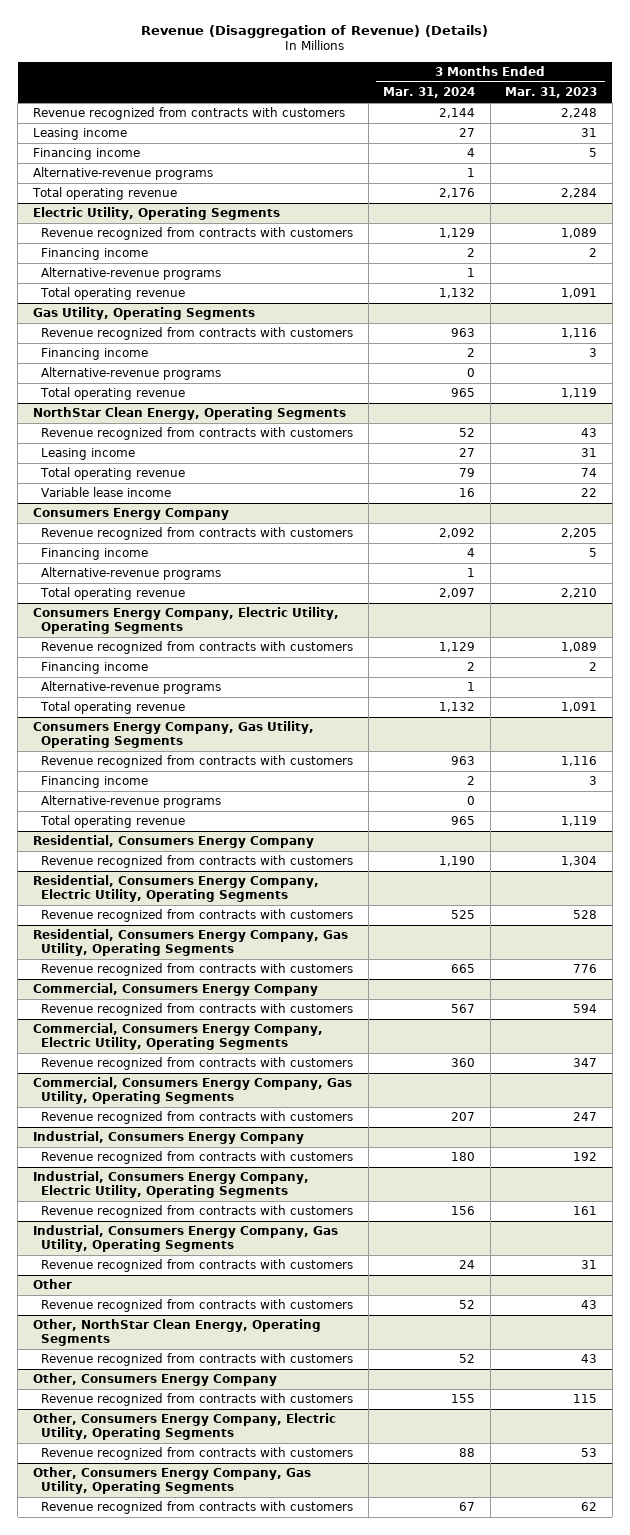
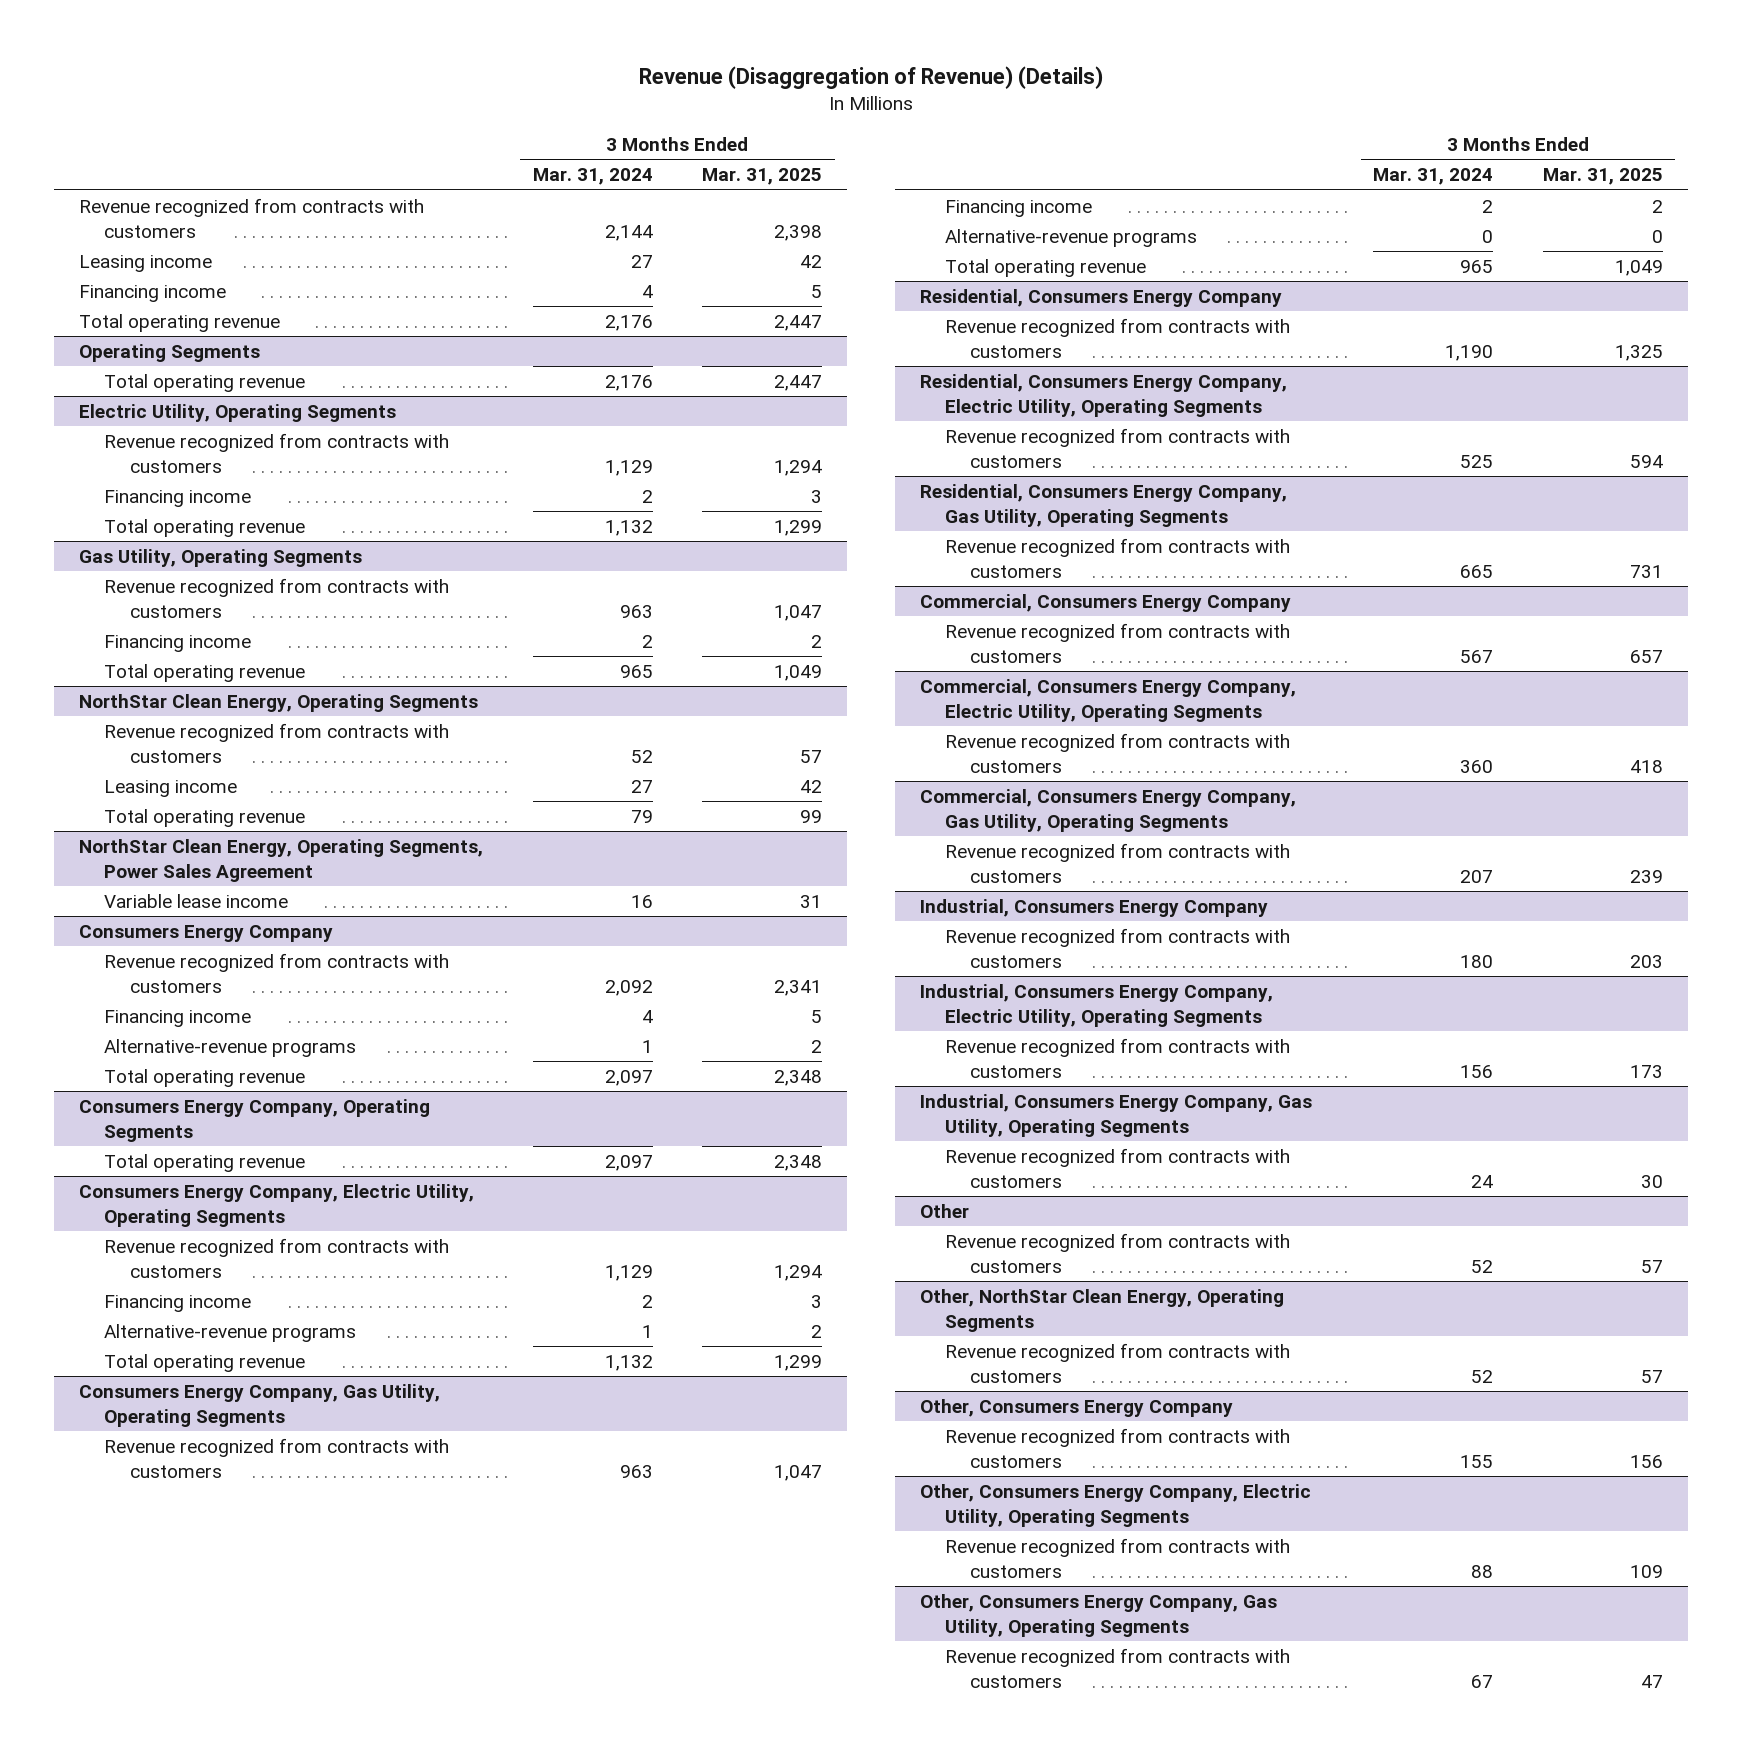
- | 3 Months Ended Mar. 31, 2024 | 3 Months Ended Mar. 31, 2023
+ | 3 Months Ended Mar. 31, 2024 | 3 Months Ended Mar. 31, 2025
- Alternative-revenue programs | 1 |
+ Operating Segments
+ Total operating revenue | 2,176 | 2,447
@ Electric Utility, Operating Segments
- Alternative-revenue programs | 1 |
@ Gas Utility, Operating Segments
- Alternative-revenue programs | 0 |
+ NorthStar Clean Energy, Operating Segments, Power Sales Agreement
+ Consumers Energy Company, Operating Segments
+ Total operating revenue | 2,097 | 2,348

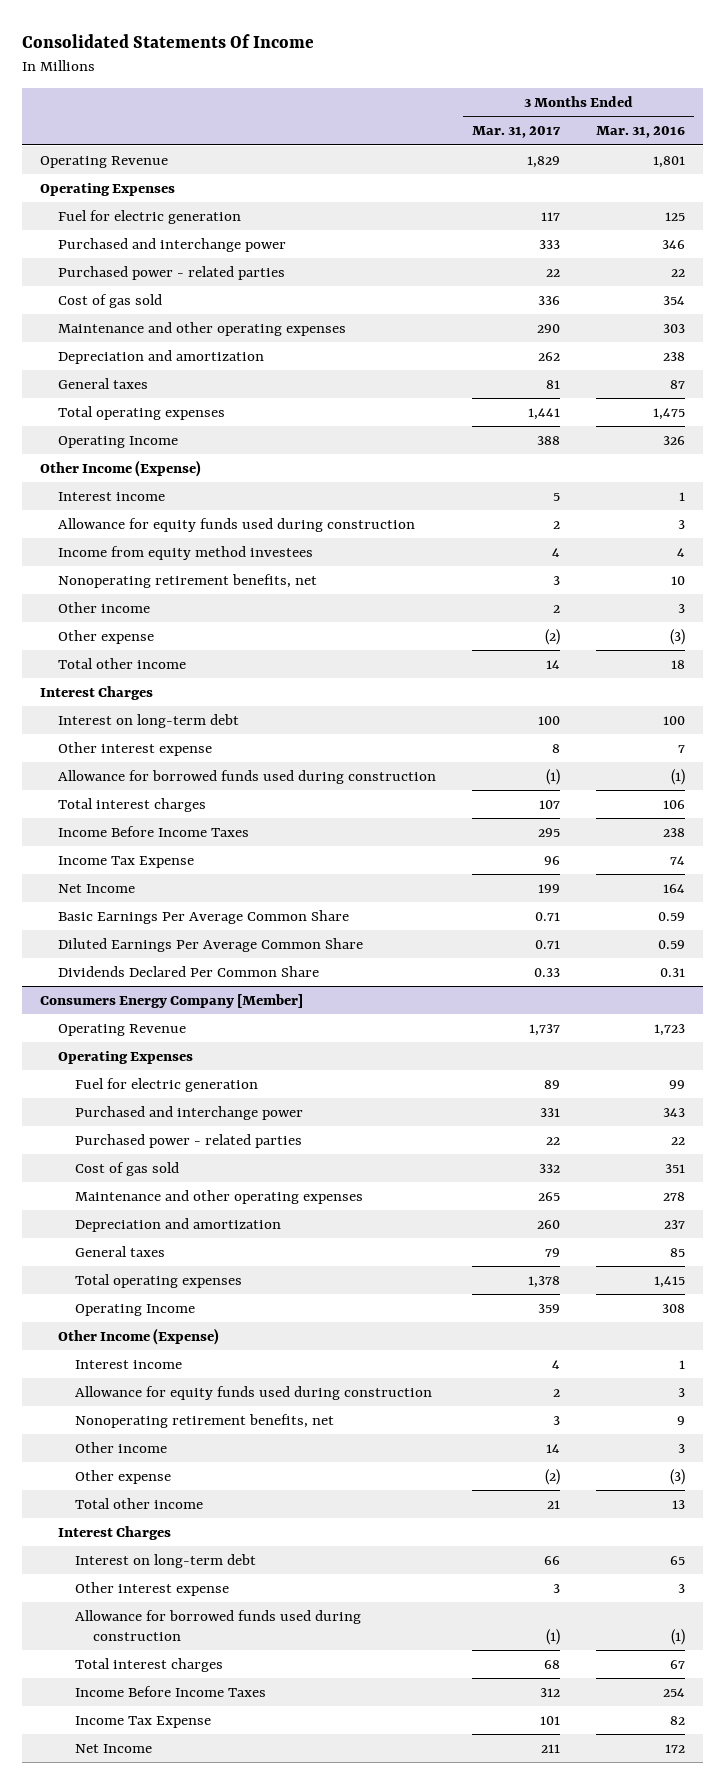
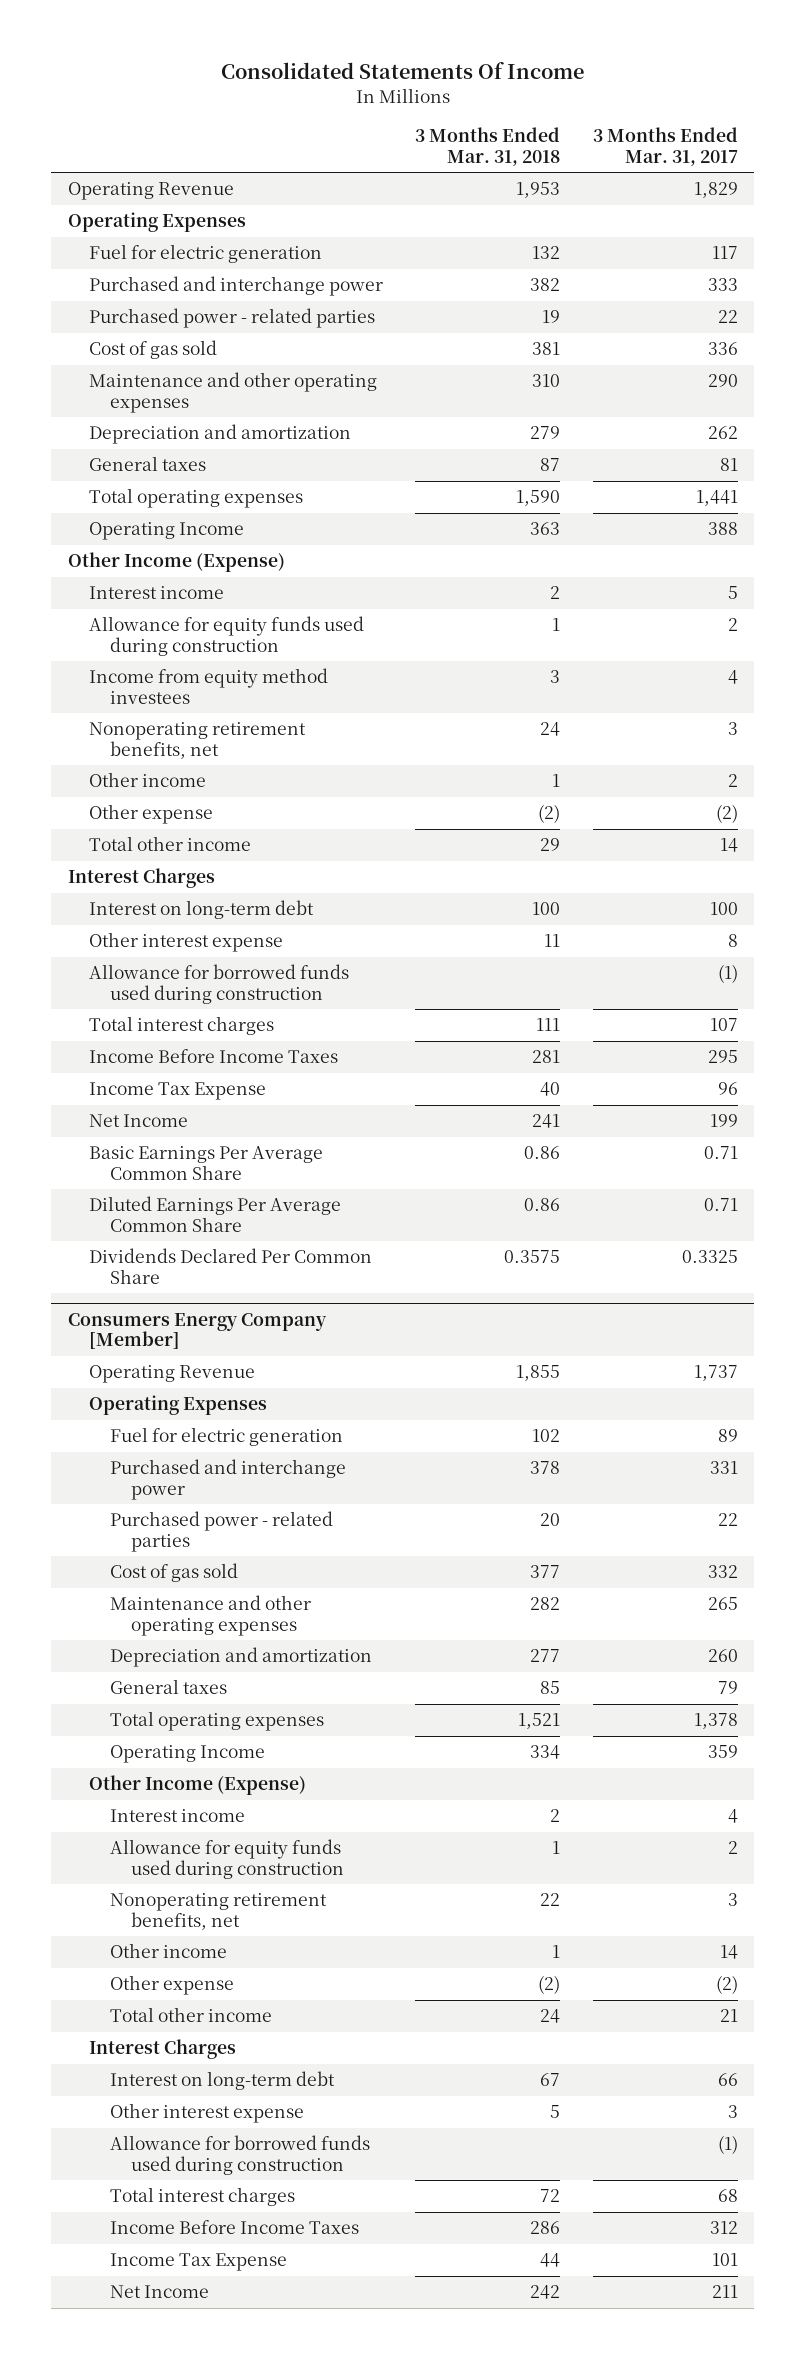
- | 3 Months Ended Mar. 31, 2017 | 3 Months Ended Mar. 31, 2016
+ | 3 Months Ended Mar. 31, 2018 | 3 Months Ended Mar. 31, 2017
- Dividends Declared Per Common Share | 0.33 | 0.31
+ Dividends Declared Per Common Share | 0.3575 | 0.3325

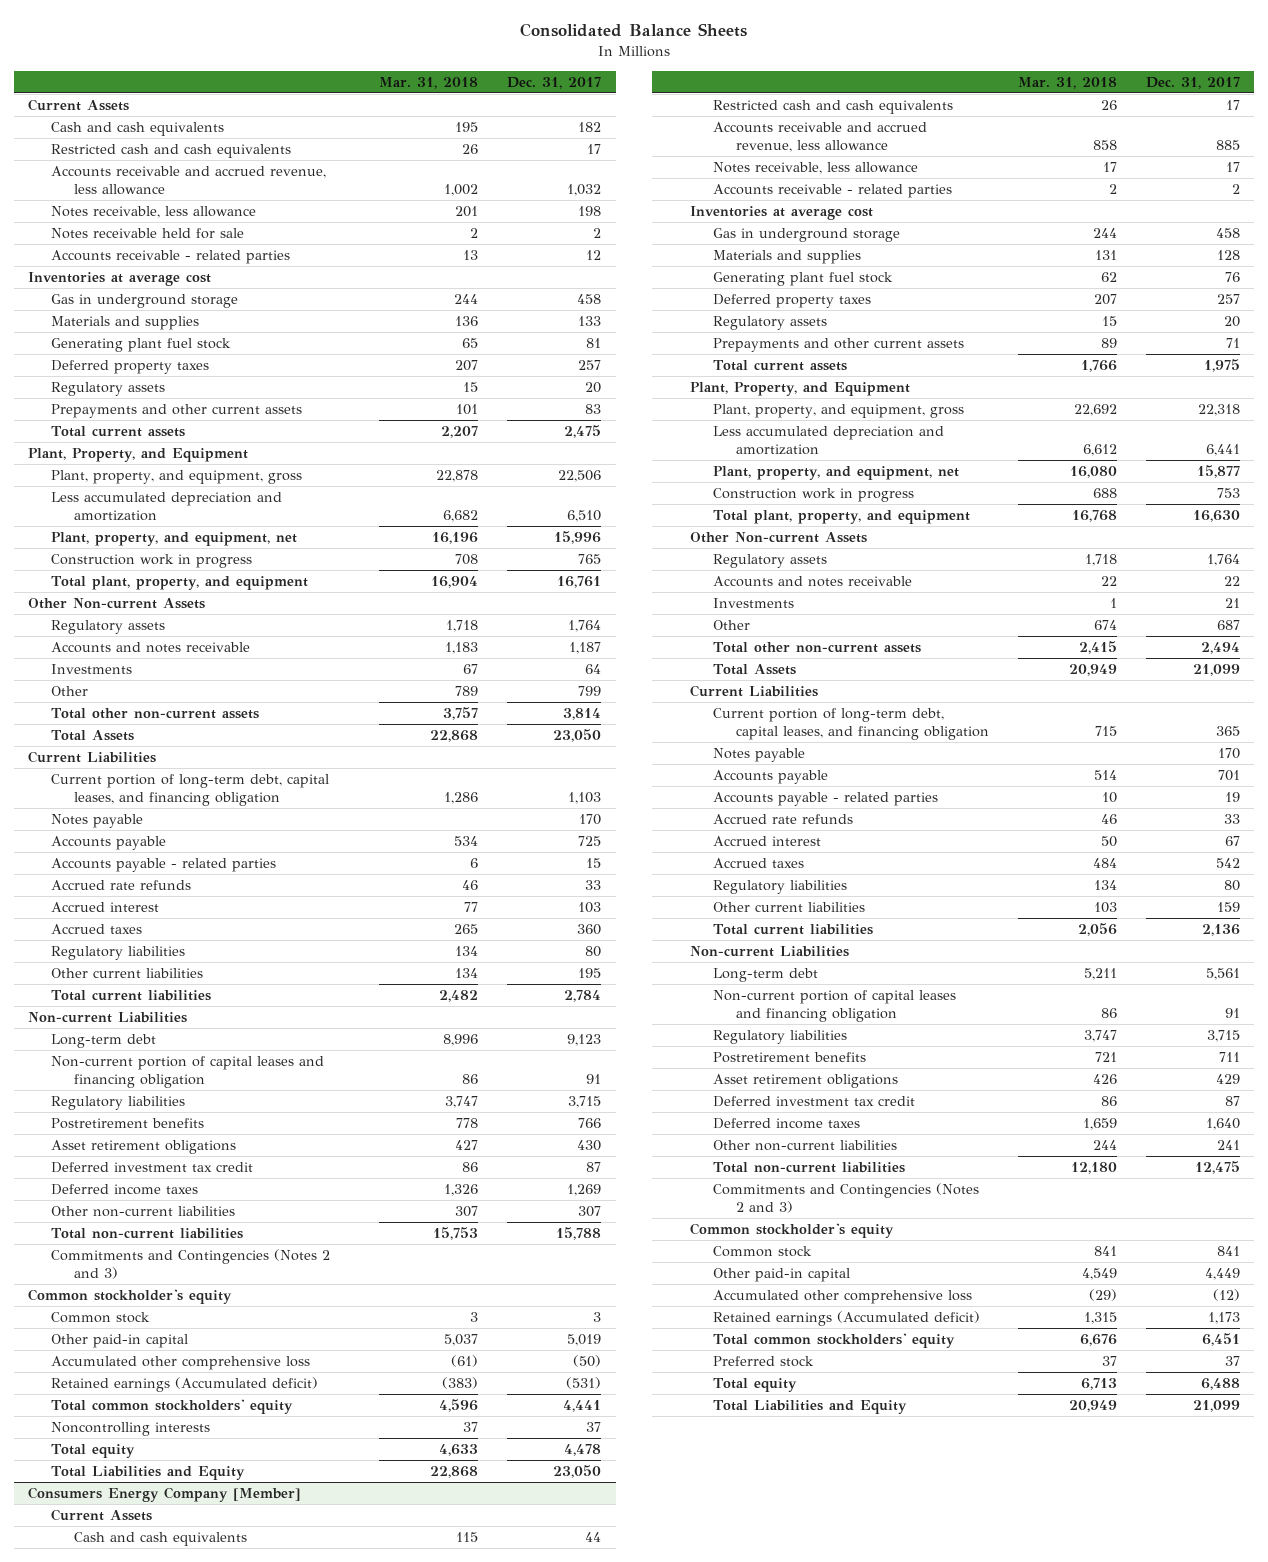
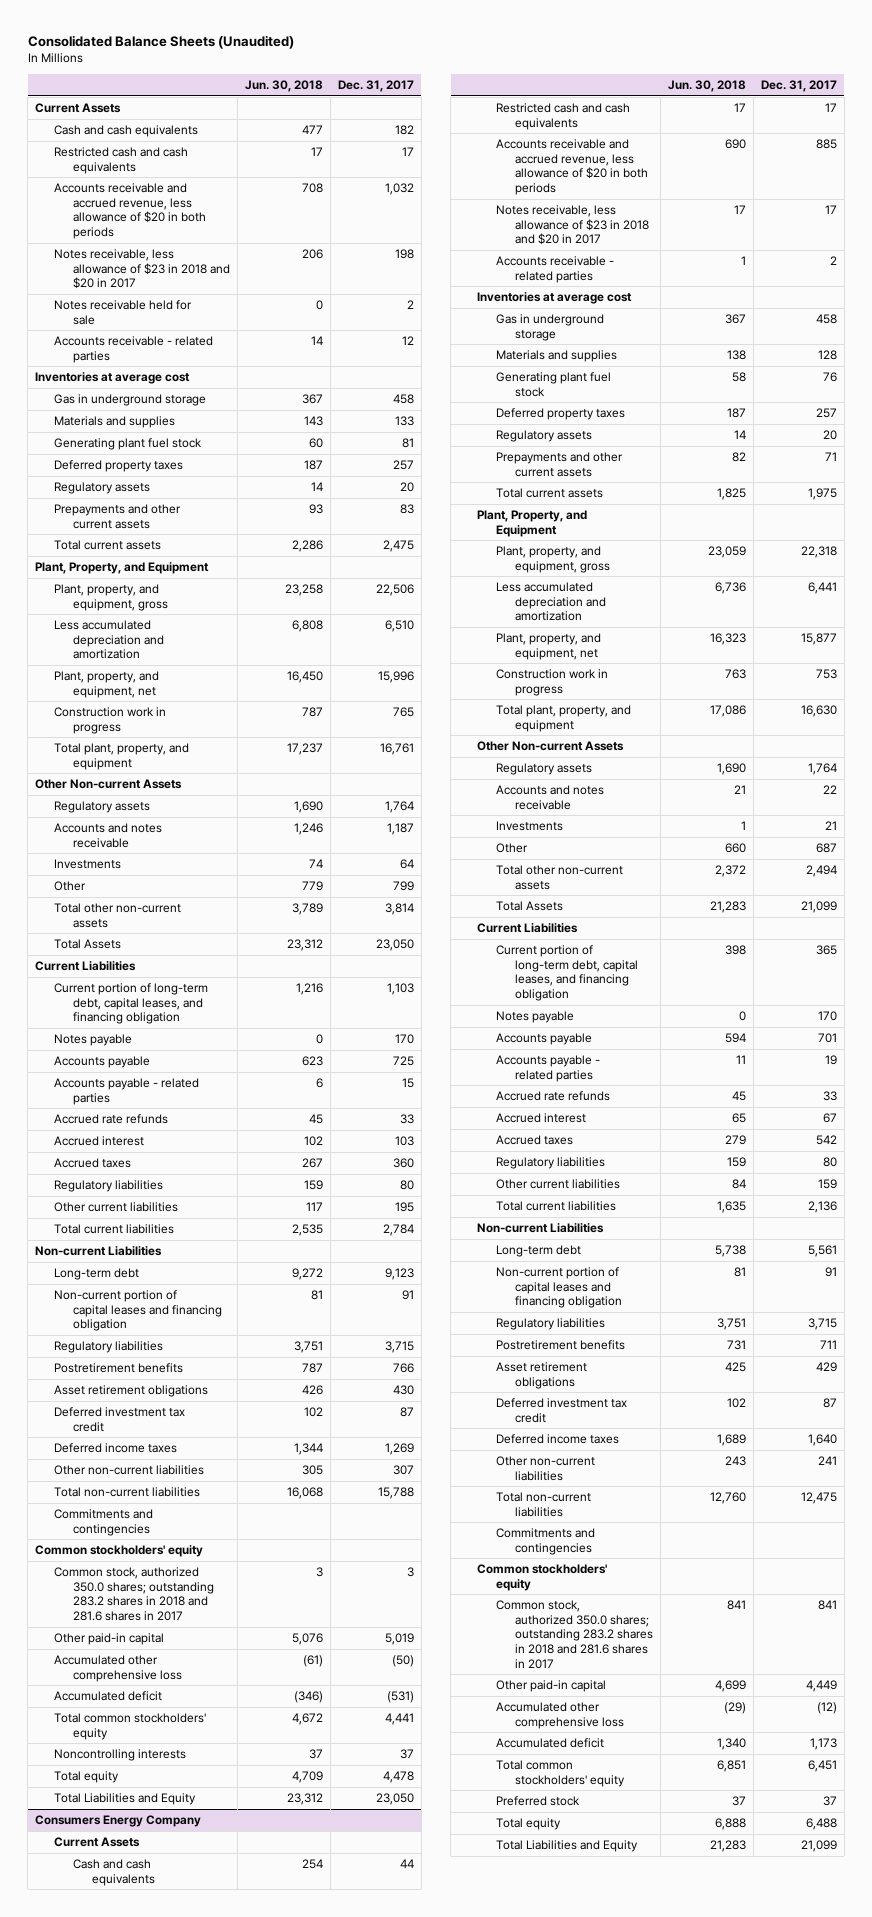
- Consolidated Balance Sheets
+ Consolidated Balance Sheets (Unaudited)
- | Mar. 31, 2018 | Dec. 31, 2017
+ | Jun. 30, 2018 | Dec. 31, 2017
- Accounts receivable and accrued revenue, less allowance | 1,002 | 1,032
- Notes receivable, less allowance | 201 | 198
+ Accounts receivable and accrued revenue, less allowance of $20 in both periods | 708 | 1,032
+ Notes receivable, less allowance of $23 in 2018 and $20 in 2017 | 206 | 198
- Commitments and Contingencies (Notes 2 and 3)
- Common stockholder's equity
- Common stock | 3 | 3
+ Commitments and contingencies
+ Common stockholders' equity
+ Common stock, authorized 350.0 shares; outstanding 283.2 shares in 2018 and 281.6 shares in 2017 | 3 | 3
- Retained earnings (Accumulated deficit) | (383) | (531)
+ Accumulated deficit | (346) | (531)
- Consumers Energy Company [Member]
+ Consumers Energy Company
- Accounts receivable and accrued revenue, less allowance | 858 | 885
- Notes receivable, less allowance | 17 | 17
+ Accounts receivable and accrued revenue, less allowance of $20 in both periods | 690 | 885
+ Notes receivable, less allowance of $23 in 2018 and $20 in 2017 | 17 | 17
- Commitments and Contingencies (Notes 2 and 3)
- Common stockholder's equity
- Common stock | 841 | 841
+ Commitments and contingencies
+ Common stockholders' equity
+ Common stock, authorized 350.0 shares; outstanding 283.2 shares in 2018 and 281.6 shares in 2017 | 841 | 841
- Retained earnings (Accumulated deficit) | 1,315 | 1,173
+ Accumulated deficit | 1,340 | 1,173

